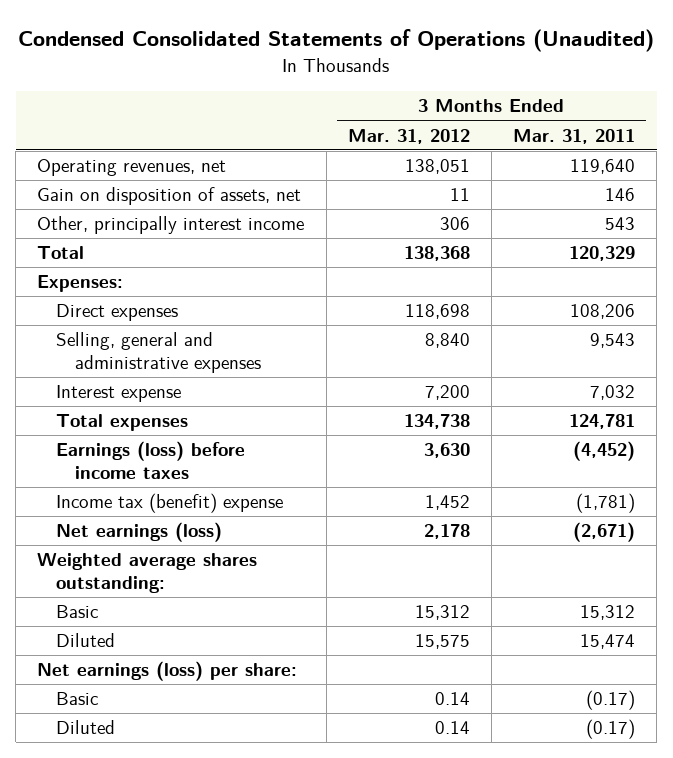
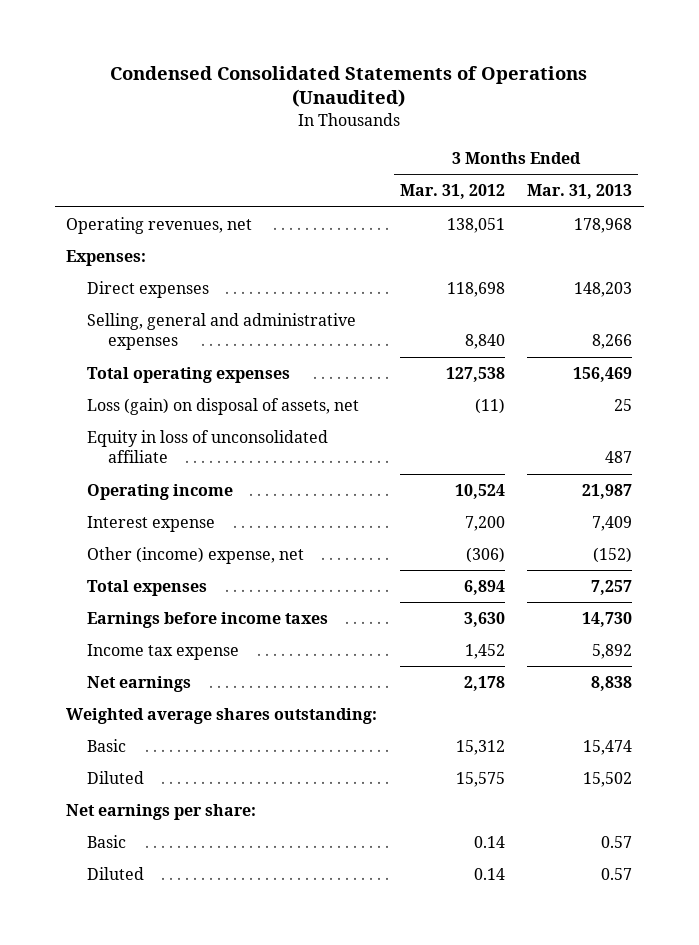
- | 3 Months Ended Mar. 31, 2012 | 3 Months Ended Mar. 31, 2011
+ | 3 Months Ended Mar. 31, 2012 | 3 Months Ended Mar. 31, 2013
- Gain on disposition of assets, net | 11 | 146
- Other, principally interest income | 306 | 543
- Total | 138,368 | 120,329
+ Total operating expenses | 127,538 | 156,469
+ Loss (gain) on disposal of assets, net | (11) | 25
+ Equity in loss of unconsolidated affiliate | | 487
+ Operating income | 10,524 | 21,987
- Total expenses | 134,738 | 124,781
- Earnings (loss) before income taxes | 3,630 | (4,452)
- Income tax (benefit) expense | 1,452 | (1,781)
- Net earnings (loss) | 2,178 | (2,671)
+ Other (income) expense, net | (306) | (152)
+ Total expenses | 6,894 | 7,257
+ Earnings before income taxes | 3,630 | 14,730
+ Income tax expense | 1,452 | 5,892
+ Net earnings | 2,178 | 8,838
- Net earnings (loss) per share:
+ Net earnings per share:

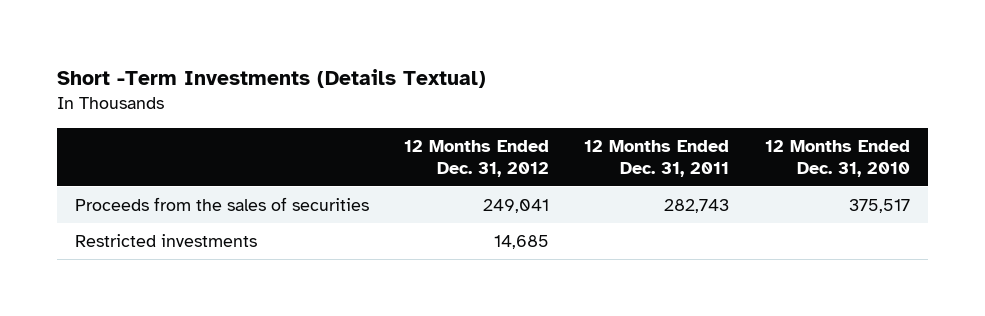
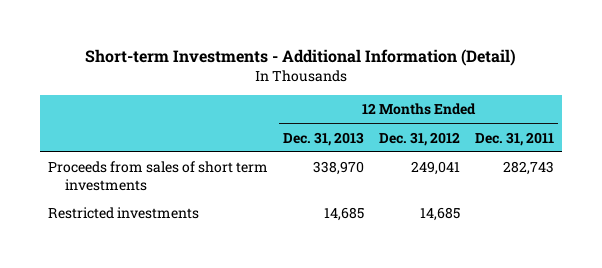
- Short -Term Investments (Details Textual)
+ Short-term Investments - Additional Information (Detail)
- | 12 Months Ended Dec. 31, 2012 | 12 Months Ended Dec. 31, 2011 | 12 Months Ended Dec. 31, 2010
+ | 12 Months Ended Dec. 31, 2013 | 12 Months Ended Dec. 31, 2012 | 12 Months Ended Dec. 31, 2011
- Proceeds from the sales of securities | 249,041 | 282,743 | 375,517
+ Proceeds from sales of short term investments | 338,970 | 249,041 | 282,743

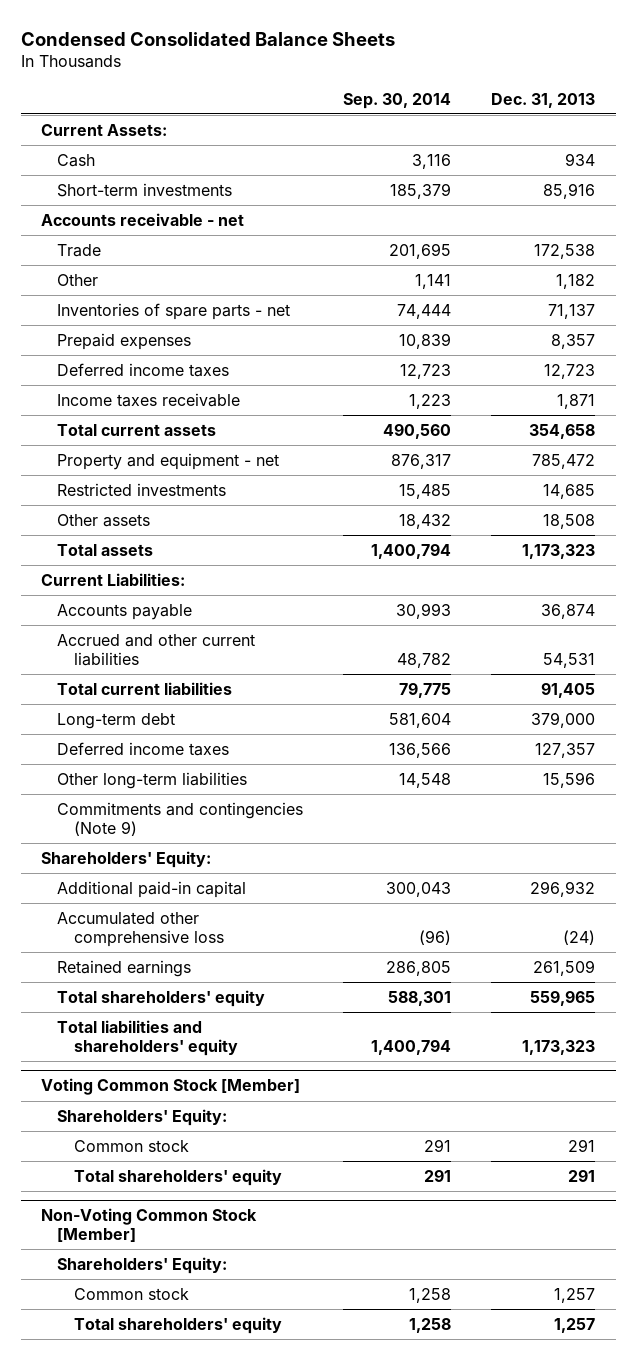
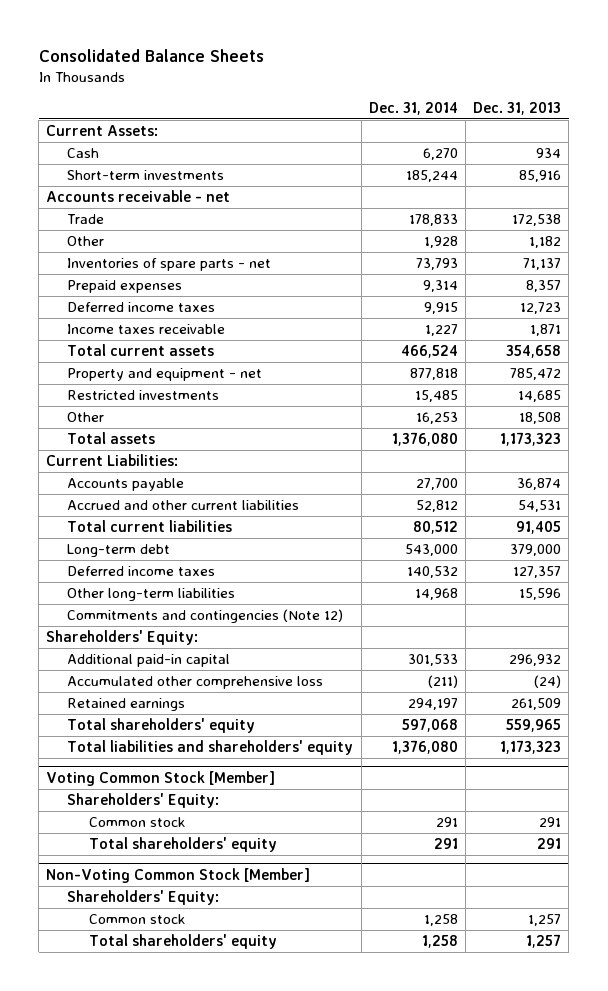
- Condensed Consolidated Balance Sheets
+ Consolidated Balance Sheets
- | Sep. 30, 2014 | Dec. 31, 2013
+ | Dec. 31, 2014 | Dec. 31, 2013
- Other assets | 18,432 | 18,508
+ Other | 16,253 | 18,508
- Commitments and contingencies (Note 9)
+ Commitments and contingencies (Note 12)

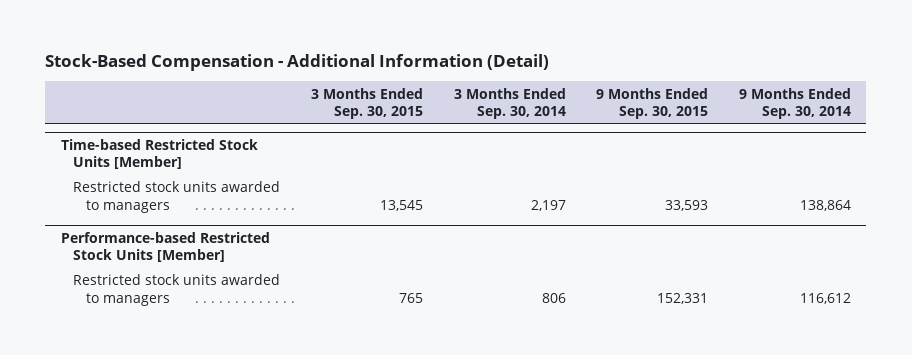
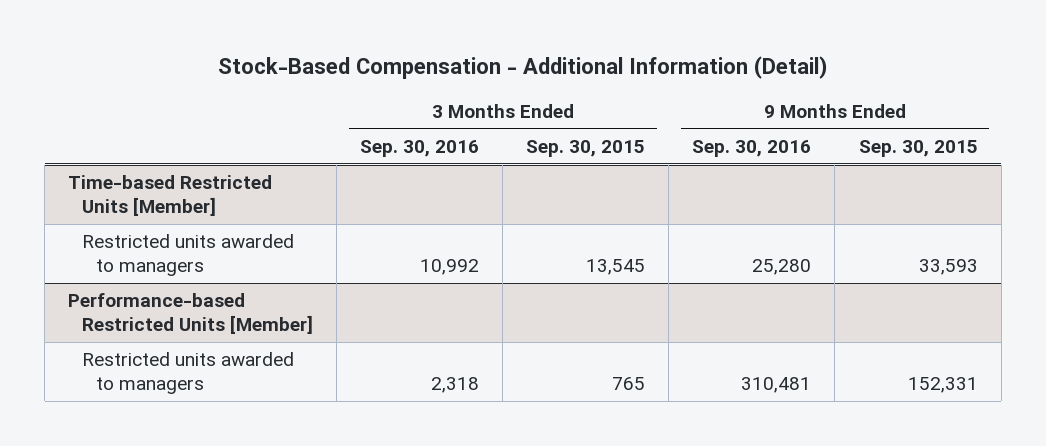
- | 3 Months Ended Sep. 30, 2015 | 3 Months Ended Sep. 30, 2014 | 9 Months Ended Sep. 30, 2015 | 9 Months Ended Sep. 30, 2014
+ | 3 Months Ended Sep. 30, 2016 | 3 Months Ended Sep. 30, 2015 | 9 Months Ended Sep. 30, 2016 | 9 Months Ended Sep. 30, 2015
- Time-based Restricted Stock Units [Member]
- Restricted stock units awarded to managers | 13,545 | 2,197 | 33,593 | 138,864
- Performance-based Restricted Stock Units [Member]
- Restricted stock units awarded to managers | 765 | 806 | 152,331 | 116,612
+ Time-based Restricted Units [Member]
+ Restricted units awarded to managers | 10,992 | 13,545 | 25,280 | 33,593
+ Performance-based Restricted Units [Member]
+ Restricted units awarded to managers | 2,318 | 765 | 310,481 | 152,331

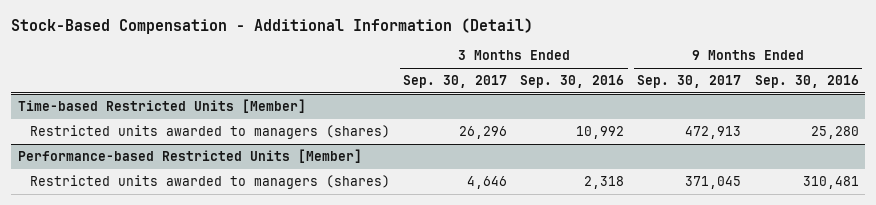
- | 3 Months Ended Sep. 30, 2016 | 3 Months Ended Sep. 30, 2015 | 9 Months Ended Sep. 30, 2016 | 9 Months Ended Sep. 30, 2015
+ | 3 Months Ended Sep. 30, 2017 | 3 Months Ended Sep. 30, 2016 | 9 Months Ended Sep. 30, 2017 | 9 Months Ended Sep. 30, 2016
@ Time-based Restricted Units [Member]
- Restricted units awarded to managers | 10,992 | 13,545 | 25,280 | 33,593
+ Restricted units awarded to managers (shares) | 26,296 | 10,992 | 472,913 | 25,280
@ Performance-based Restricted Units [Member]
- Restricted units awarded to managers | 2,318 | 765 | 310,481 | 152,331
+ Restricted units awarded to managers (shares) | 4,646 | 2,318 | 371,045 | 310,481

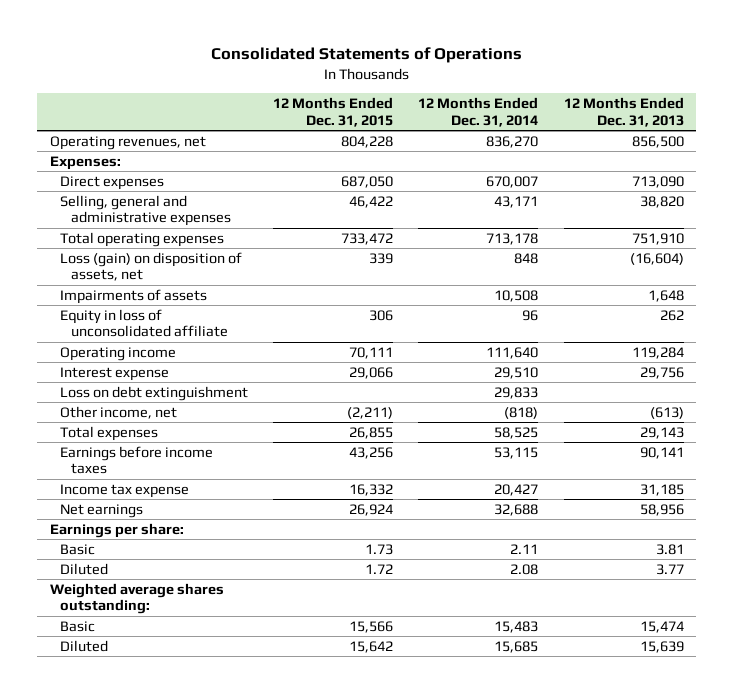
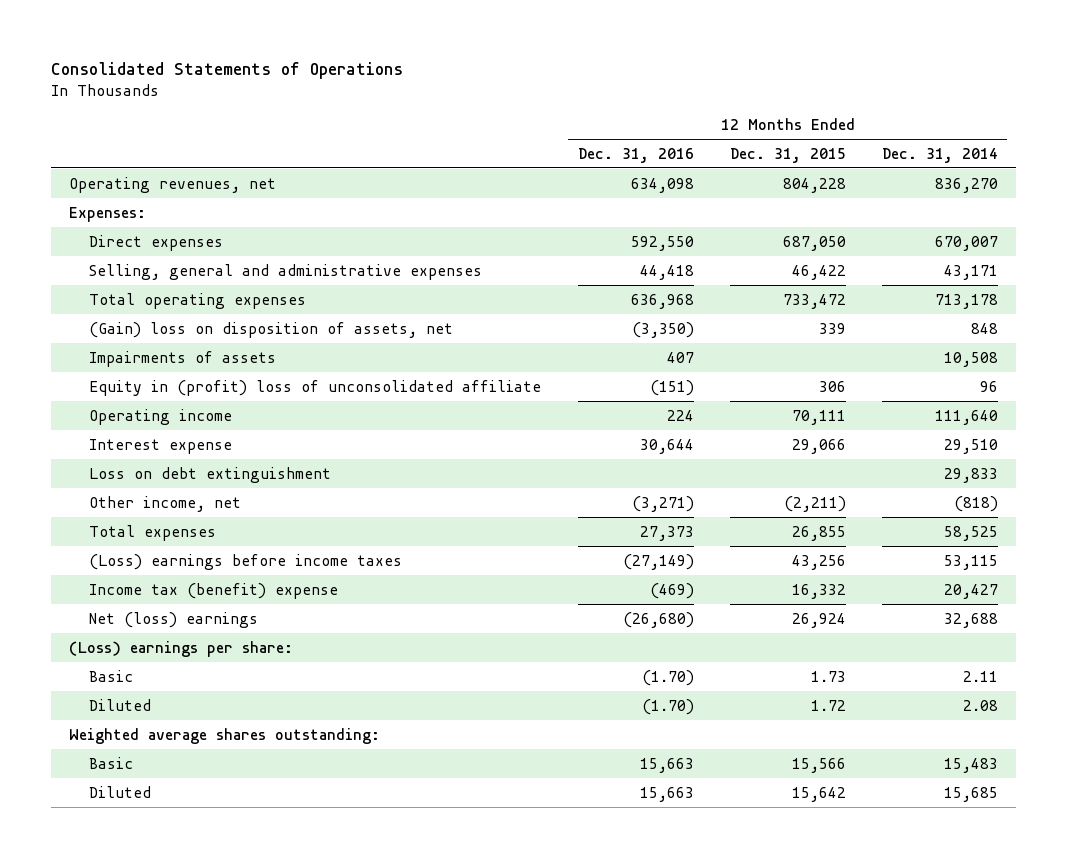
- | 12 Months Ended Dec. 31, 2015 | 12 Months Ended Dec. 31, 2014 | 12 Months Ended Dec. 31, 2013
+ | 12 Months Ended Dec. 31, 2016 | 12 Months Ended Dec. 31, 2015 | 12 Months Ended Dec. 31, 2014
- Loss (gain) on disposition of assets, net | 339 | 848 | (16,604)
+ (Gain) loss on disposition of assets, net | (3,350) | 339 | 848
- Equity in loss of unconsolidated affiliate | 306 | 96 | 262
+ Equity in (profit) loss of unconsolidated affiliate | (151) | 306 | 96
- Earnings before income taxes | 43,256 | 53,115 | 90,141
- Income tax expense | 16,332 | 20,427 | 31,185
- Net earnings | 26,924 | 32,688 | 58,956
- Earnings per share:
+ (Loss) earnings before income taxes | (27,149) | 43,256 | 53,115
+ Income tax (benefit) expense | (469) | 16,332 | 20,427
+ Net (loss) earnings | (26,680) | 26,924 | 32,688
+ (Loss) earnings per share:

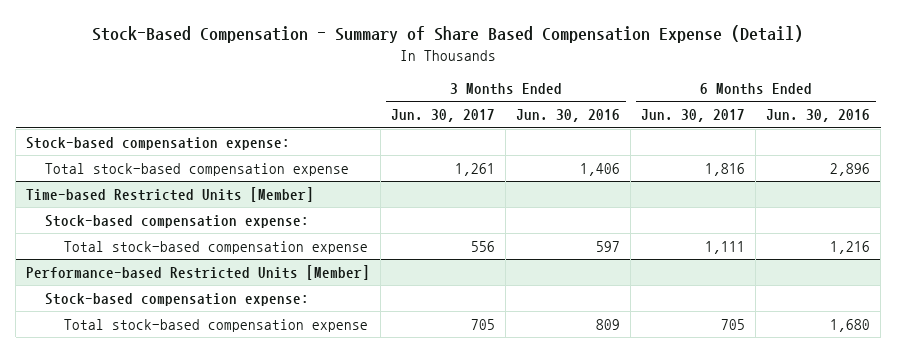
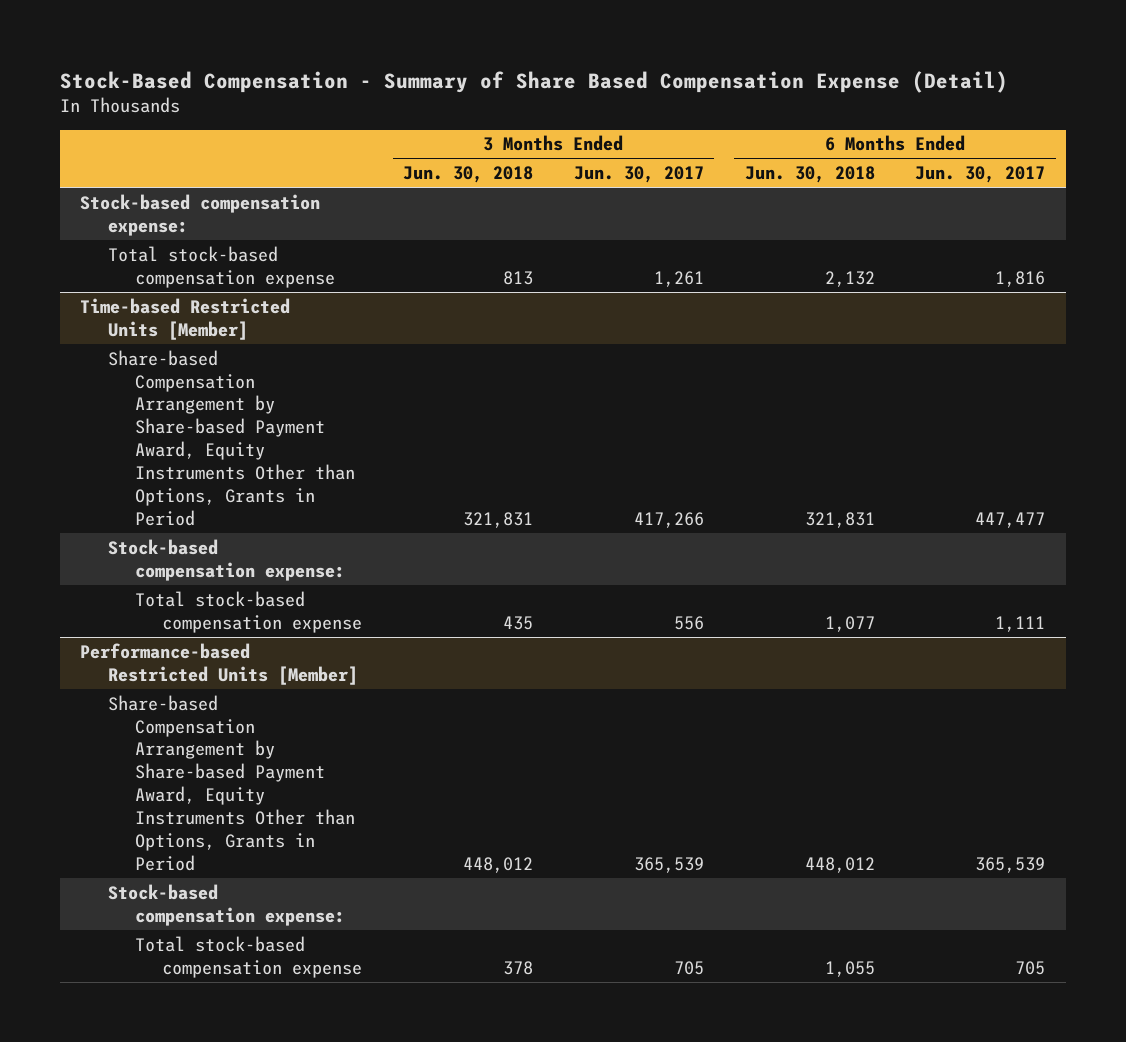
- | 3 Months Ended Jun. 30, 2017 | 3 Months Ended Jun. 30, 2016 | 6 Months Ended Jun. 30, 2017 | 6 Months Ended Jun. 30, 2016
+ | 3 Months Ended Jun. 30, 2018 | 3 Months Ended Jun. 30, 2017 | 6 Months Ended Jun. 30, 2018 | 6 Months Ended Jun. 30, 2017
@ Time-based Restricted Units [Member]
+ Share-based Compensation Arrangement by Share-based Payment Award, Equity Instruments Other than Options, Grants in Period | 321,831 | 417,266 | 321,831 | 447,477
@ Performance-based Restricted Units [Member]
+ Share-based Compensation Arrangement by Share-based Payment Award, Equity Instruments Other than Options, Grants in Period | 448,012 | 365,539 | 448,012 | 365,539

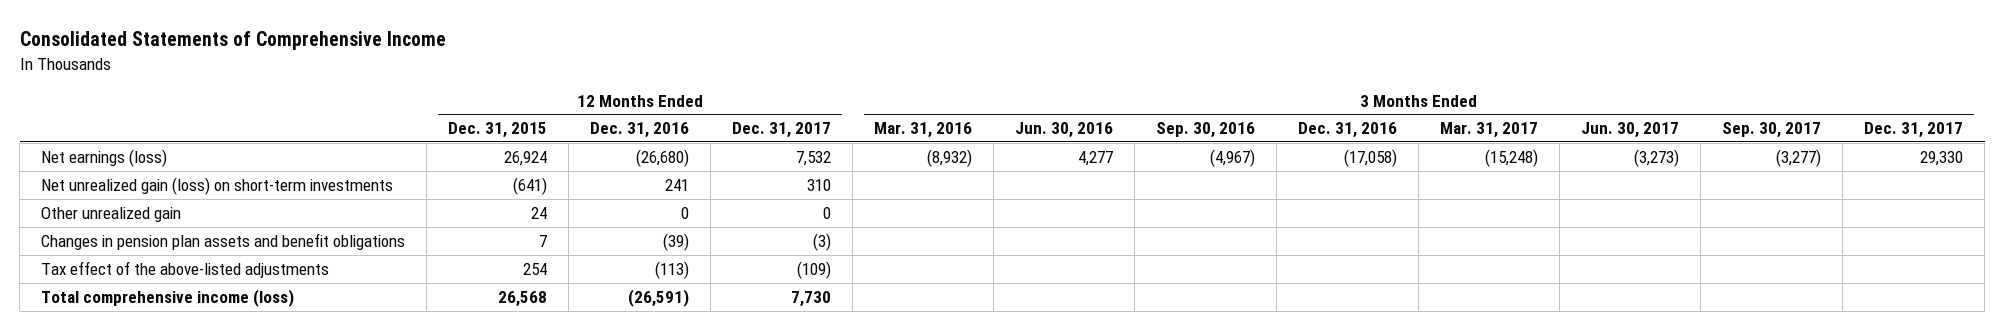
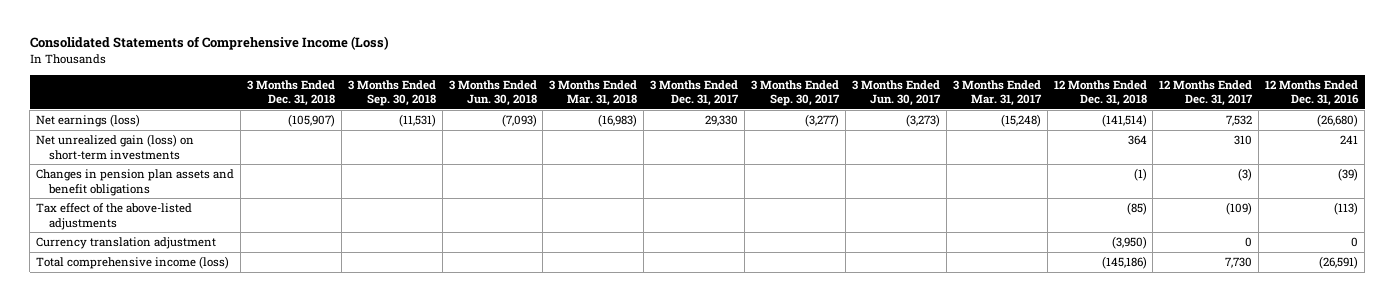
- Consolidated Statements of Comprehensive Income
+ Consolidated Statements of Comprehensive Income (Loss)
- | 12 Months Ended Dec. 31, 2015 | 12 Months Ended Dec. 31, 2016 | 12 Months Ended Dec. 31, 2017 | 3 Months Ended Mar. 31, 2016 | 3 Months Ended Jun. 30, 2016 | 3 Months Ended Sep. 30, 2016 | 3 Months Ended Dec. 31, 2016 | 3 Months Ended Mar. 31, 2017 | 3 Months Ended Jun. 30, 2017 | 3 Months Ended Sep. 30, 2017 | 3 Months Ended Dec. 31, 2017
+ | 3 Months Ended Dec. 31, 2018 | 3 Months Ended Sep. 30, 2018 | 3 Months Ended Jun. 30, 2018 | 3 Months Ended Mar. 31, 2018 | 3 Months Ended Dec. 31, 2017 | 3 Months Ended Sep. 30, 2017 | 3 Months Ended Jun. 30, 2017 | 3 Months Ended Mar. 31, 2017 | 12 Months Ended Dec. 31, 2018 | 12 Months Ended Dec. 31, 2017 | 12 Months Ended Dec. 31, 2016
- Other unrealized gain | 24 | 0 | 0 | | | | | | | |
+ Currency translation adjustment | | | | | | | | | (3,950) | 0 | 0

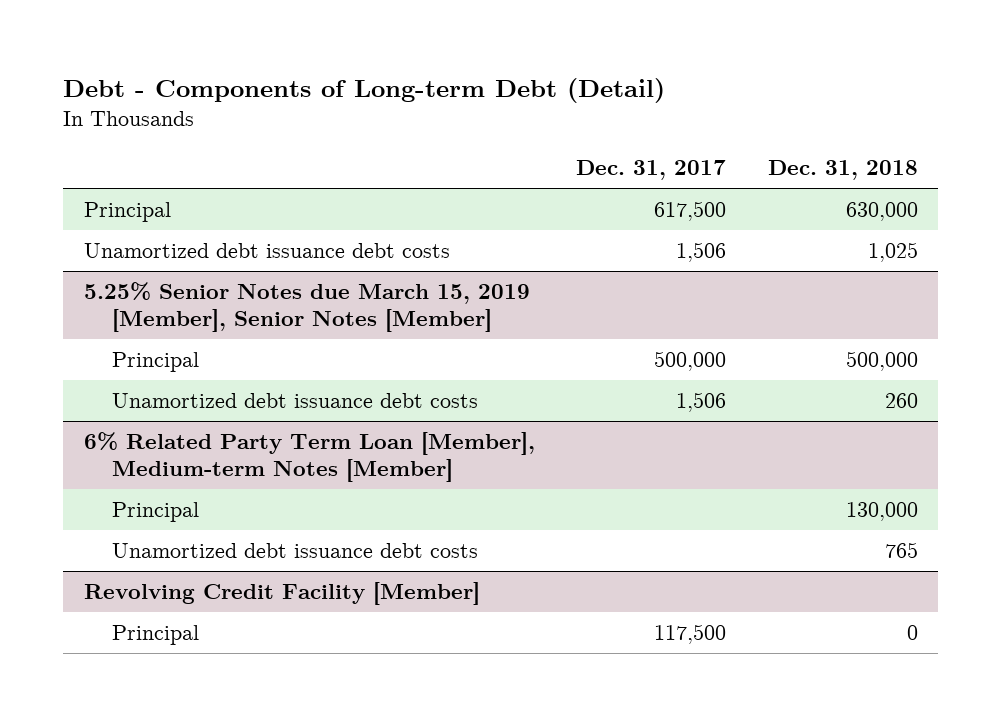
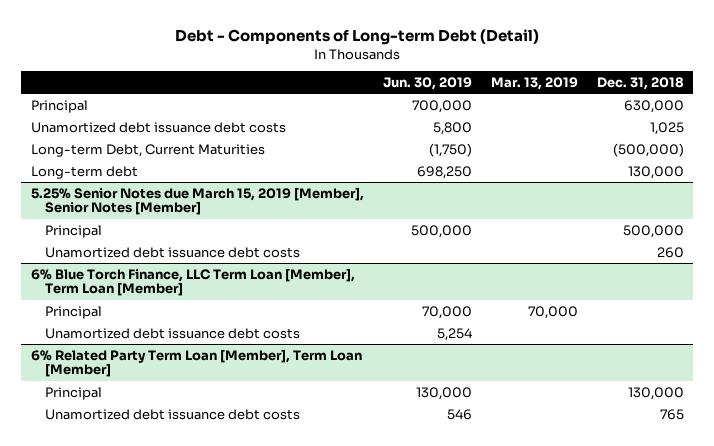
- | Dec. 31, 2017 | Dec. 31, 2018
+ | Jun. 30, 2019 | Mar. 13, 2019 | Dec. 31, 2018
+ Long-term Debt, Current Maturities | (1,750) | | (500,000)
+ Long-term debt | 698,250 | | 130,000
- 6% Related Party Term Loan [Member], Medium-term Notes [Member]
+ 6% Blue Torch Finance, LLC Term Loan [Member], Term Loan [Member]
+ Principal | 70,000 | 70,000 |
+ Unamortized debt issuance debt costs | 5,254 | |
+ 6% Related Party Term Loan [Member], Term Loan [Member]
- Revolving Credit Facility [Member]
- Principal | 117,500 | 0

